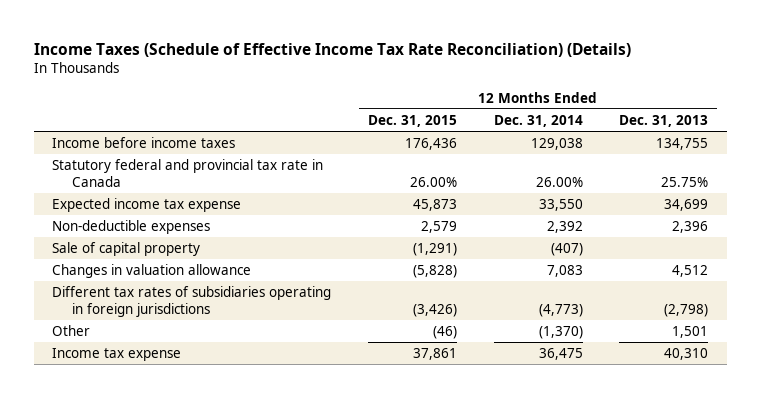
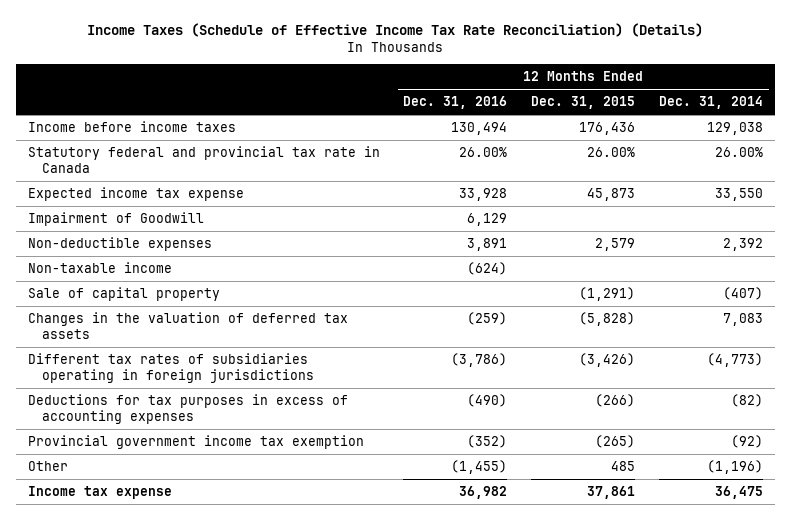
- | 12 Months Ended Dec. 31, 2015 | 12 Months Ended Dec. 31, 2014 | 12 Months Ended Dec. 31, 2013
+ | 12 Months Ended Dec. 31, 2016 | 12 Months Ended Dec. 31, 2015 | 12 Months Ended Dec. 31, 2014
+ Impairment of Goodwill | 6,129 | |
+ Non-taxable income | (624) | |
- Changes in valuation allowance | (5,828) | 7,083 | 4,512
+ Changes in the valuation of deferred tax assets | (259) | (5,828) | 7,083
- Other | (46) | (1,370) | 1,501
+ Deductions for tax purposes in excess of accounting expenses | (490) | (266) | (82)
+ Provincial government income tax exemption | (352) | (265) | (92)
+ Other | (1,455) | 485 | (1,196)

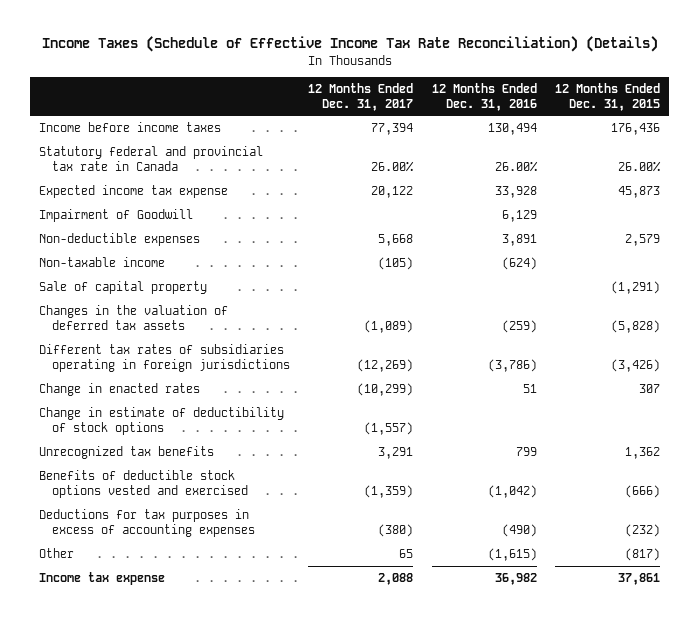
- | 12 Months Ended Dec. 31, 2016 | 12 Months Ended Dec. 31, 2015 | 12 Months Ended Dec. 31, 2014
+ | 12 Months Ended Dec. 31, 2017 | 12 Months Ended Dec. 31, 2016 | 12 Months Ended Dec. 31, 2015
- Deductions for tax purposes in excess of accounting expenses | (490) | (266) | (82)
- Provincial government income tax exemption | (352) | (265) | (92)
- Other | (1,455) | 485 | (1,196)
+ Change in enacted rates | (10,299) | 51 | 307
+ Change in estimate of deductibility of stock options | (1,557) | |
+ Unrecognized tax benefits | 3,291 | 799 | 1,362
+ Benefits of deductible stock options vested and exercised | (1,359) | (1,042) | (666)
+ Deductions for tax purposes in excess of accounting expenses | (380) | (490) | (232)
+ Other | 65 | (1,615) | (817)

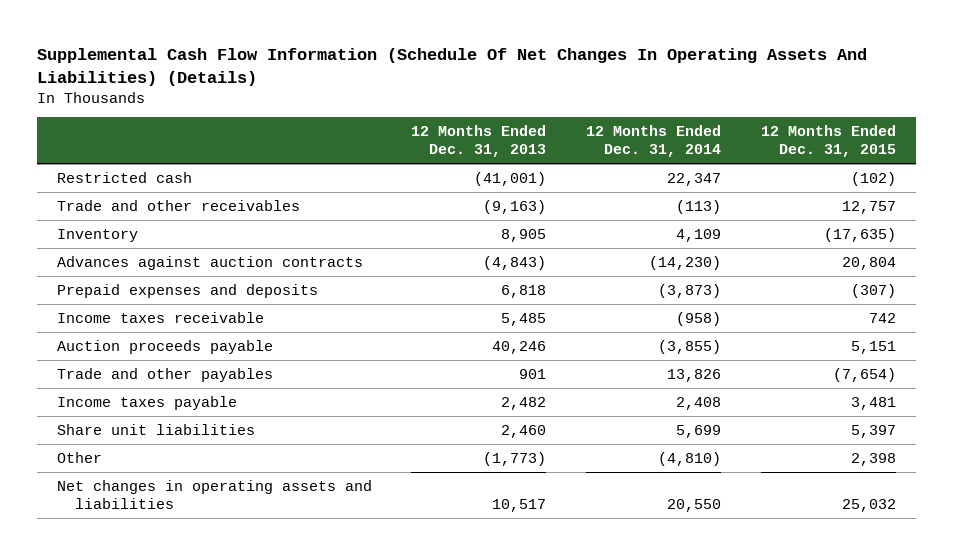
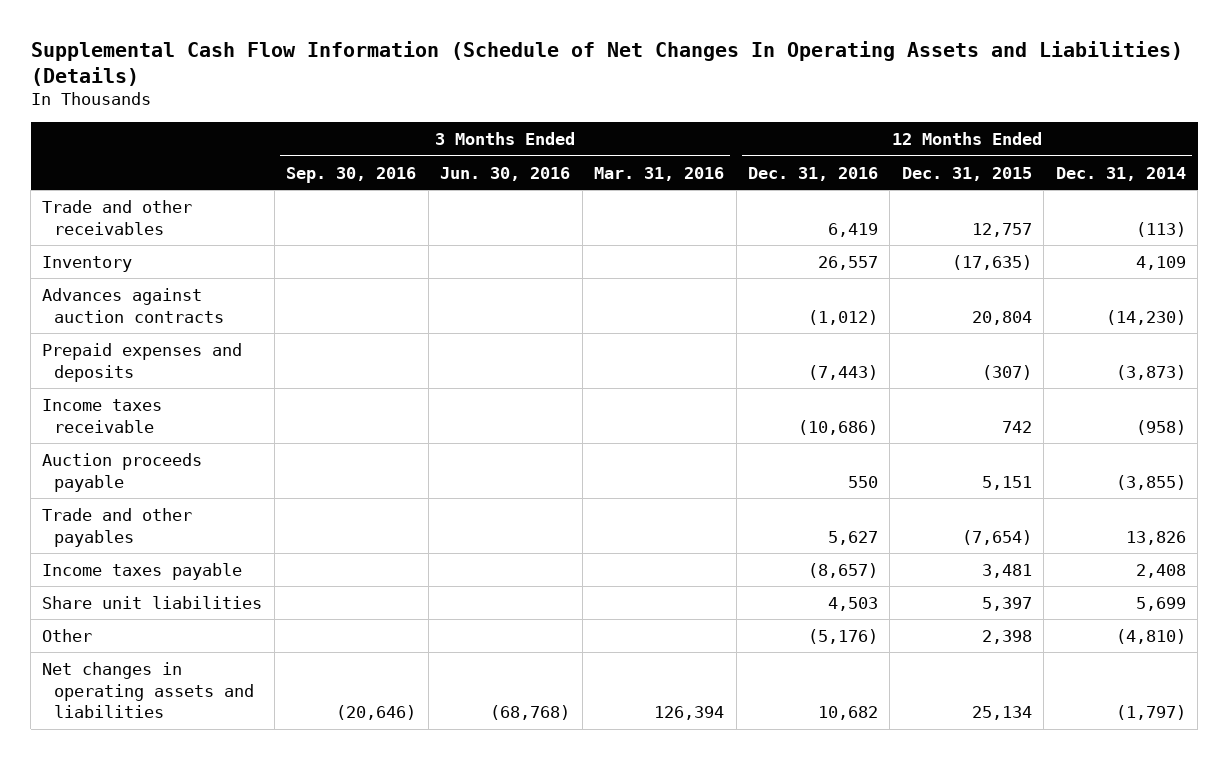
- Supplemental Cash Flow Information (Schedule Of Net Changes In Operating Assets And Liabilities) (Details)
+ Supplemental Cash Flow Information (Schedule of Net Changes In Operating Assets and Liabilities) (Details)
- | 12 Months Ended Dec. 31, 2013 | 12 Months Ended Dec. 31, 2014 | 12 Months Ended Dec. 31, 2015
+ | 3 Months Ended Sep. 30, 2016 | 3 Months Ended Jun. 30, 2016 | 3 Months Ended Mar. 31, 2016 | 12 Months Ended Dec. 31, 2016 | 12 Months Ended Dec. 31, 2015 | 12 Months Ended Dec. 31, 2014
- Restricted cash | (41,001) | 22,347 | (102)
- Net changes in operating assets and liabilities | 10,517 | 20,550 | 25,032
+ Net changes in operating assets and liabilities | (20,646) | (68,768) | 126,394 | 10,682 | 25,134 | (1,797)

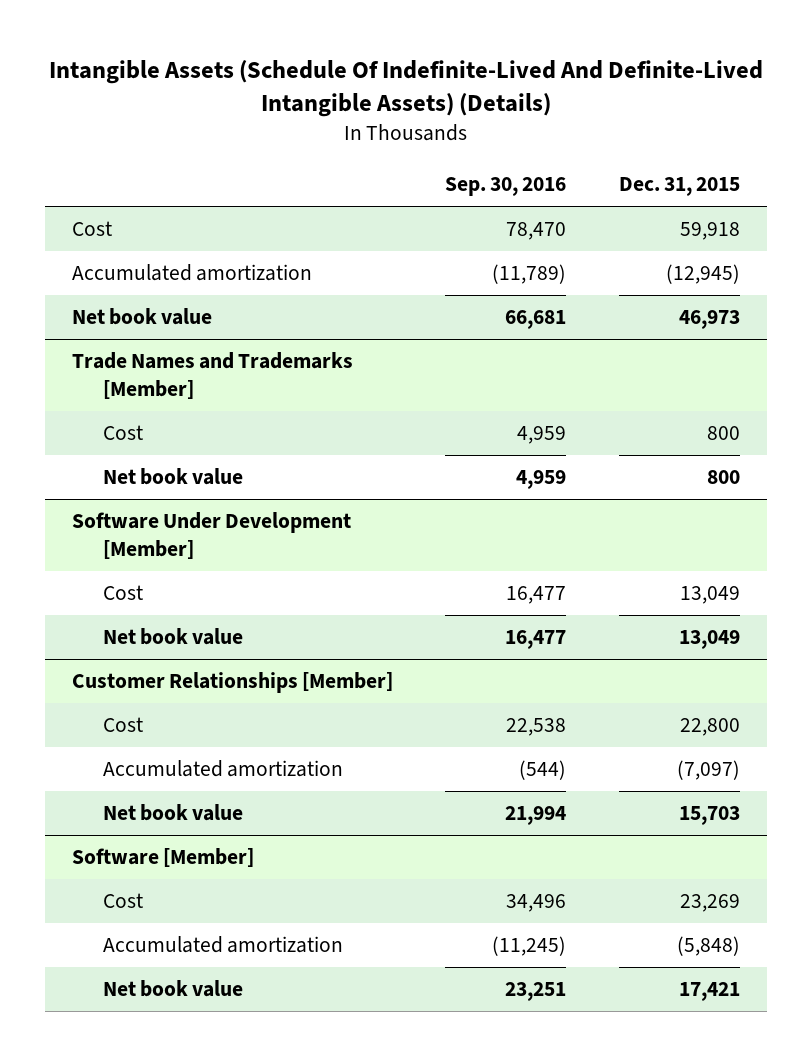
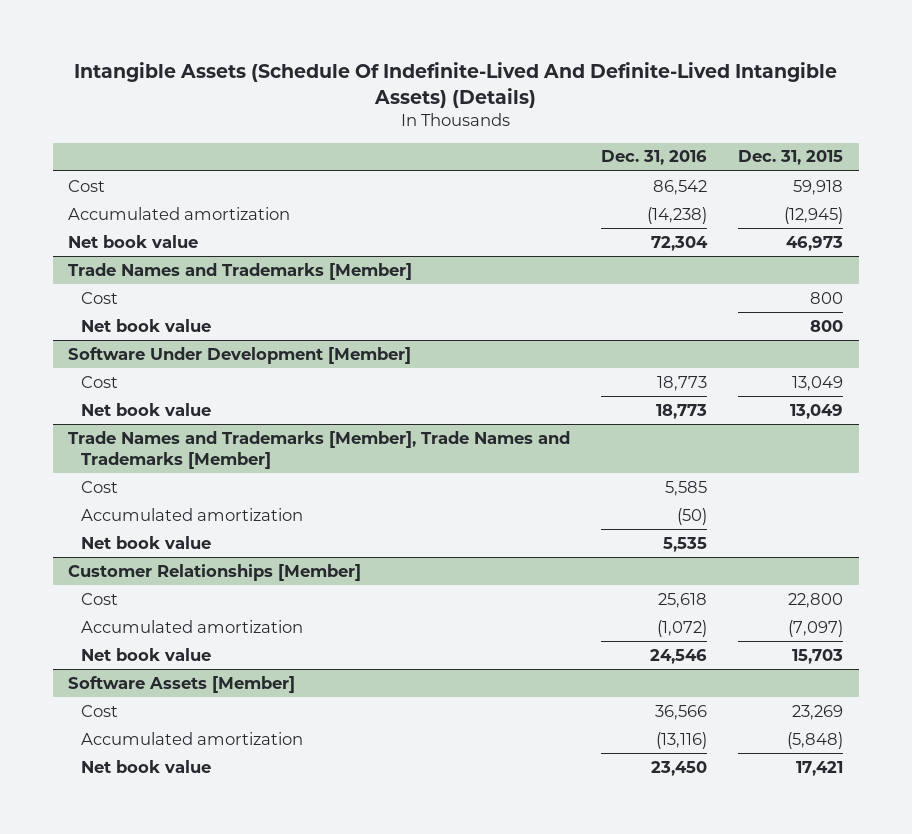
- | Sep. 30, 2016 | Dec. 31, 2015
+ | Dec. 31, 2016 | Dec. 31, 2015
+ Trade Names and Trademarks [Member], Trade Names and Trademarks [Member]
+ Cost | 5,585 |
+ Accumulated amortization | (50) |
+ Net book value | 5,535 |
- Software [Member]
+ Software Assets [Member]

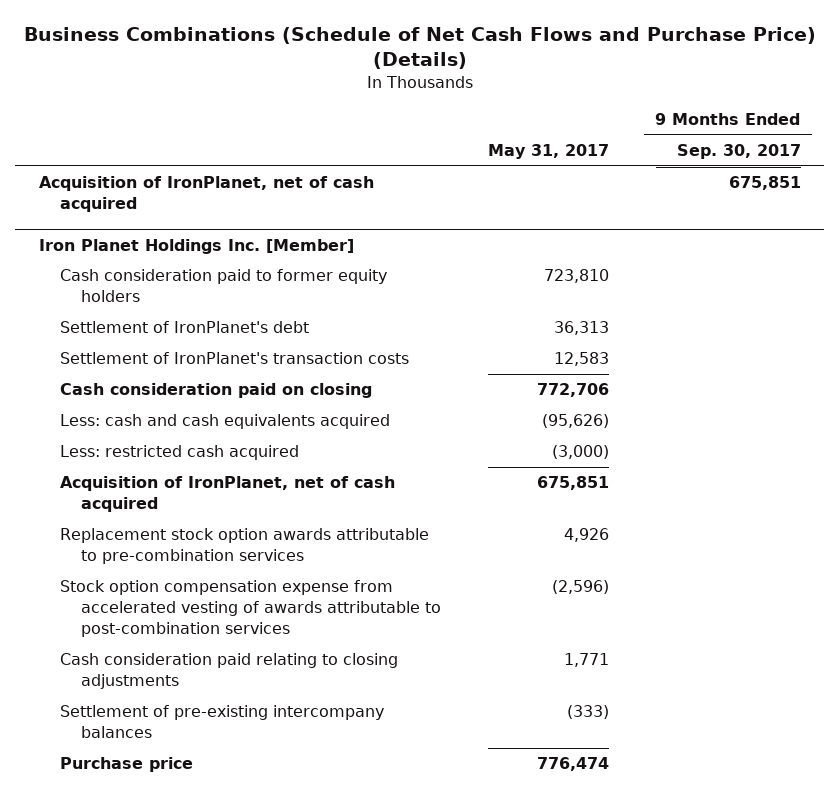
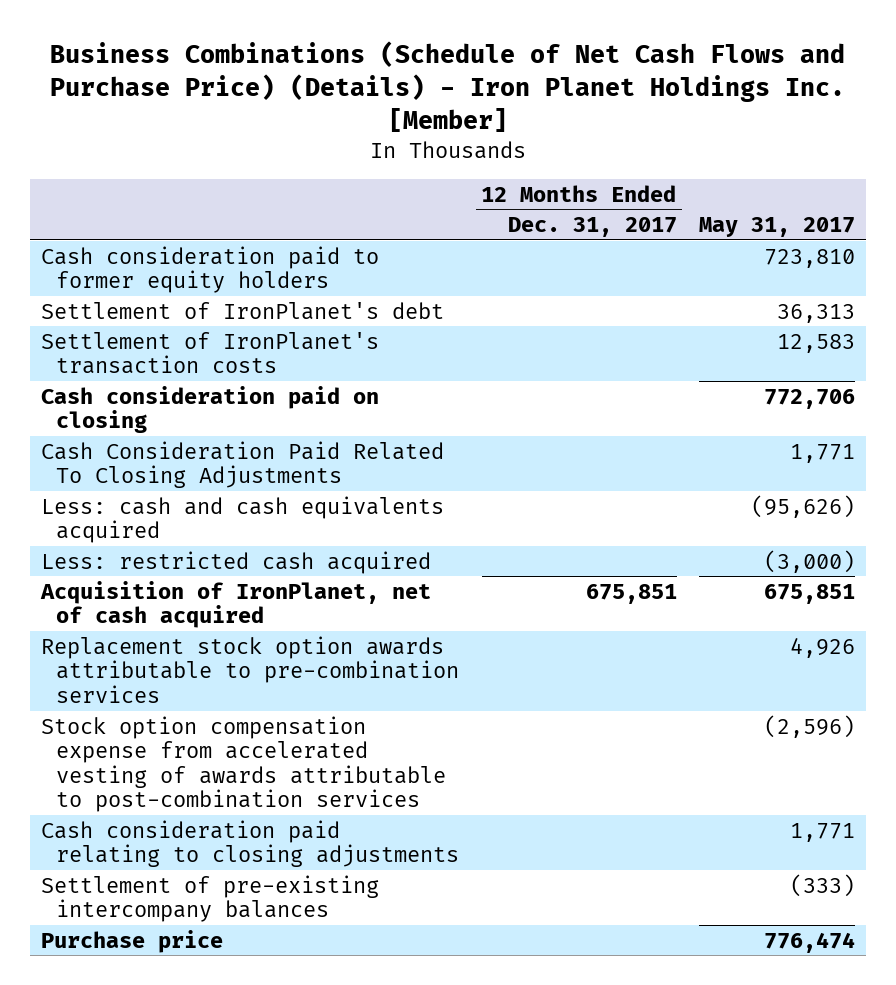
- Business Combinations (Schedule of Net Cash Flows and Purchase Price) (Details)
+ Business Combinations (Schedule of Net Cash Flows and Purchase Price) (Details) - Iron Planet Holdings Inc. [Member]
- | May 31, 2017 | 9 Months Ended Sep. 30, 2017
+ | 12 Months Ended Dec. 31, 2017 | May 31, 2017
- Acquisition of IronPlanet, net of cash acquired | | 675,851
- Iron Planet Holdings Inc. [Member]
+ Cash Consideration Paid Related To Closing Adjustments | | 1,771

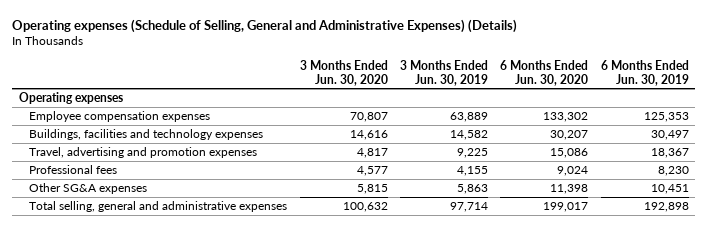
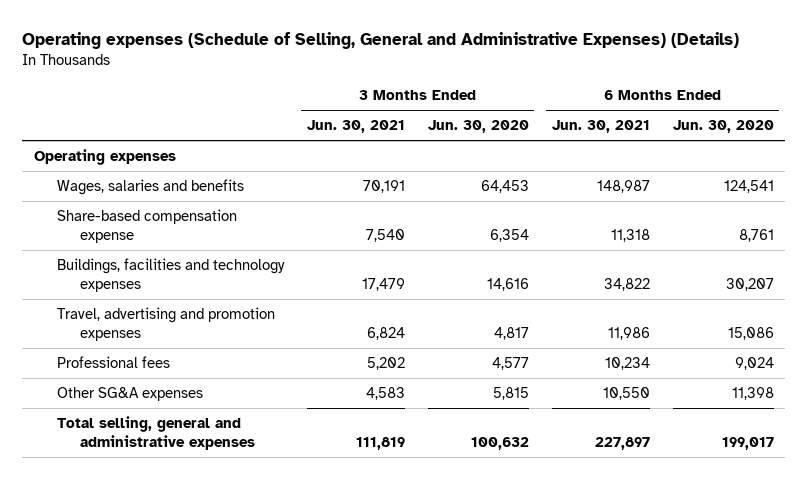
- | 3 Months Ended Jun. 30, 2020 | 3 Months Ended Jun. 30, 2019 | 6 Months Ended Jun. 30, 2020 | 6 Months Ended Jun. 30, 2019
+ | 3 Months Ended Jun. 30, 2021 | 3 Months Ended Jun. 30, 2020 | 6 Months Ended Jun. 30, 2021 | 6 Months Ended Jun. 30, 2020
- Employee compensation expenses | 70,807 | 63,889 | 133,302 | 125,353
+ Wages, salaries and benefits | 70,191 | 64,453 | 148,987 | 124,541
+ Share-based compensation expense | 7,540 | 6,354 | 11,318 | 8,761

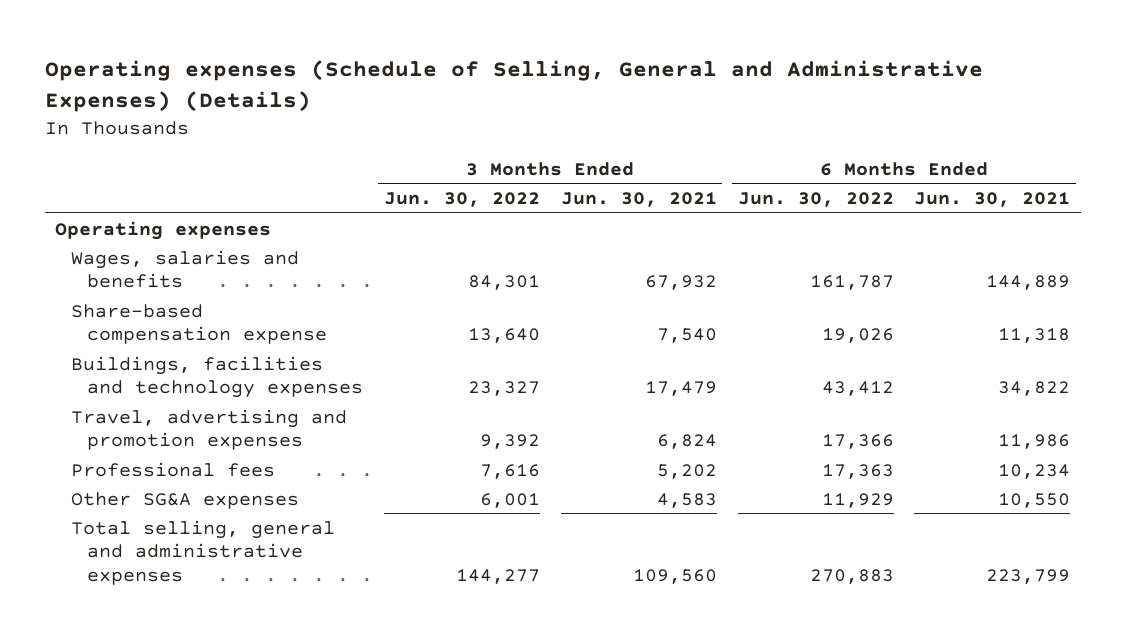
- | 3 Months Ended Jun. 30, 2021 | 3 Months Ended Jun. 30, 2020 | 6 Months Ended Jun. 30, 2021 | 6 Months Ended Jun. 30, 2020
+ | 3 Months Ended Jun. 30, 2022 | 3 Months Ended Jun. 30, 2021 | 6 Months Ended Jun. 30, 2022 | 6 Months Ended Jun. 30, 2021
- Wages, salaries and benefits | 70,191 | 64,453 | 148,987 | 124,541
+ Wages, salaries and benefits | 84,301 | 67,932 | 161,787 | 144,889
- Total selling, general and administrative expenses | 111,819 | 100,632 | 227,897 | 199,017
+ Total selling, general and administrative expenses | 144,277 | 109,560 | 270,883 | 223,799

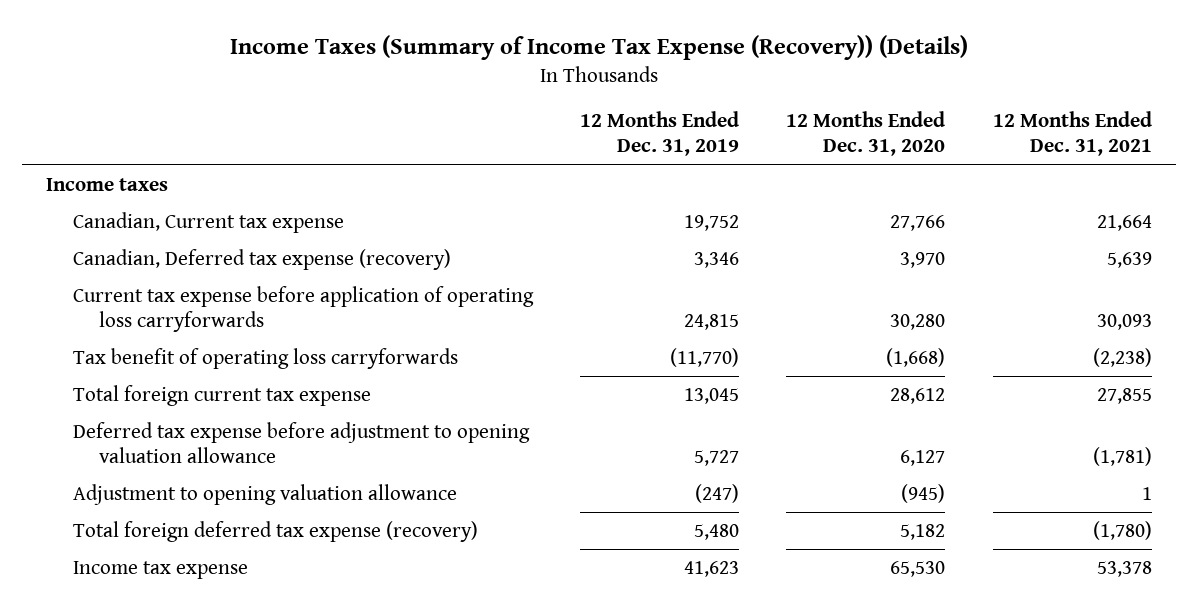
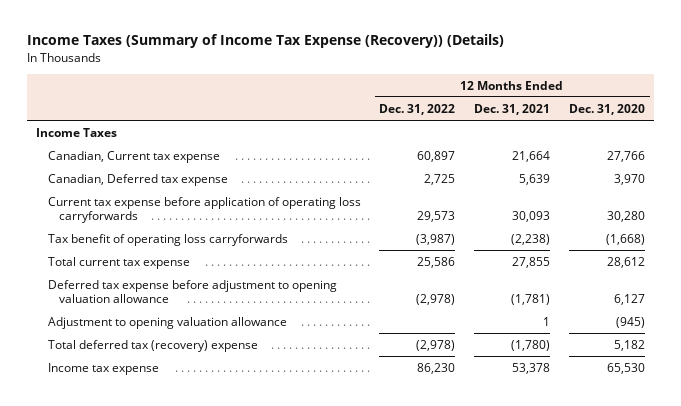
- | 12 Months Ended Dec. 31, 2019 | 12 Months Ended Dec. 31, 2020 | 12 Months Ended Dec. 31, 2021
+ | 12 Months Ended Dec. 31, 2022 | 12 Months Ended Dec. 31, 2021 | 12 Months Ended Dec. 31, 2020
- Income taxes
+ Income Taxes
- Canadian, Deferred tax expense (recovery) | 3,346 | 3,970 | 5,639
+ Canadian, Deferred tax expense | 2,725 | 5,639 | 3,970
- Total foreign current tax expense | 13,045 | 28,612 | 27,855
+ Total current tax expense | 25,586 | 27,855 | 28,612
- Total foreign deferred tax expense (recovery) | 5,480 | 5,182 | (1,780)
+ Total deferred tax (recovery) expense | (2,978) | (1,780) | 5,182

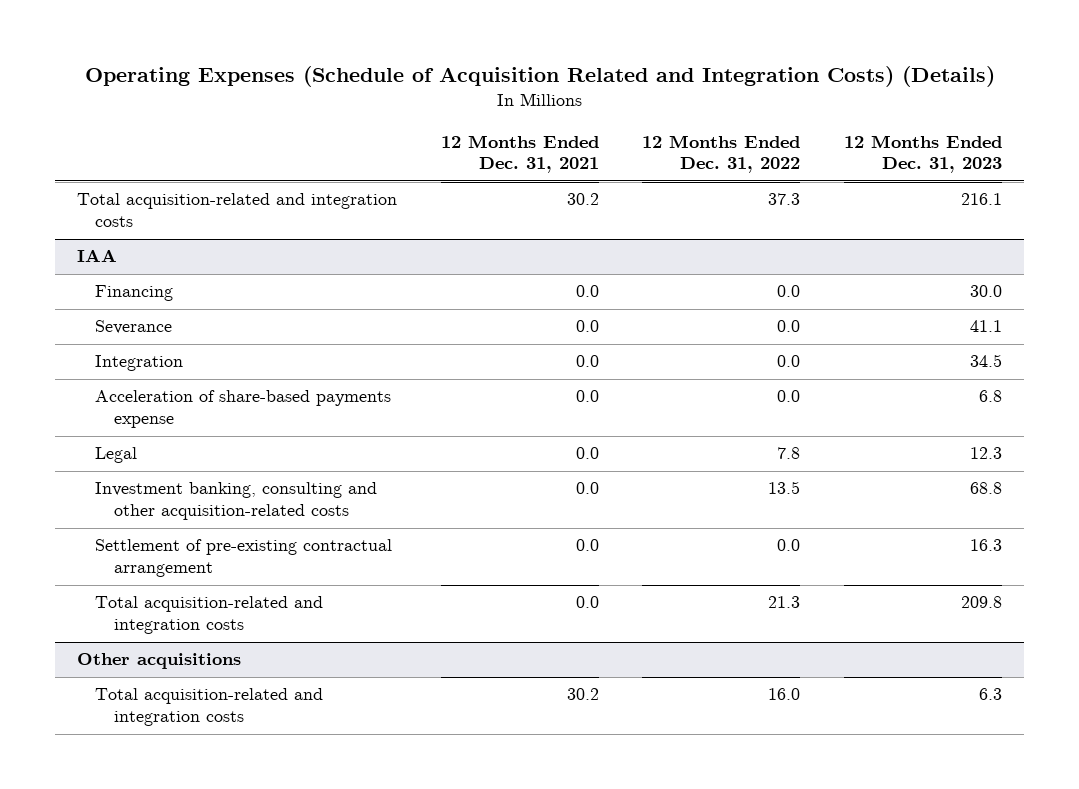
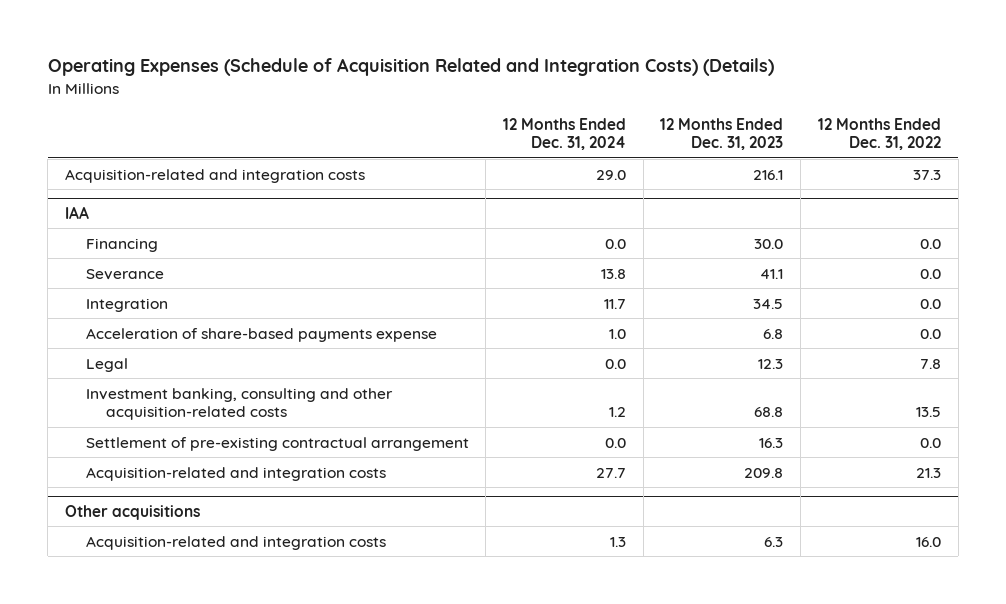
- | 12 Months Ended Dec. 31, 2021 | 12 Months Ended Dec. 31, 2022 | 12 Months Ended Dec. 31, 2023
+ | 12 Months Ended Dec. 31, 2024 | 12 Months Ended Dec. 31, 2023 | 12 Months Ended Dec. 31, 2022
- Total acquisition-related and integration costs | 30.2 | 37.3 | 216.1
+ Acquisition-related and integration costs | 29.0 | 216.1 | 37.3
@ IAA
- Total acquisition-related and integration costs | 0.0 | 21.3 | 209.8
+ Acquisition-related and integration costs | 27.7 | 209.8 | 21.3
@ Other acquisitions
- Total acquisition-related and integration costs | 30.2 | 16.0 | 6.3
+ Acquisition-related and integration costs | 1.3 | 6.3 | 16.0

